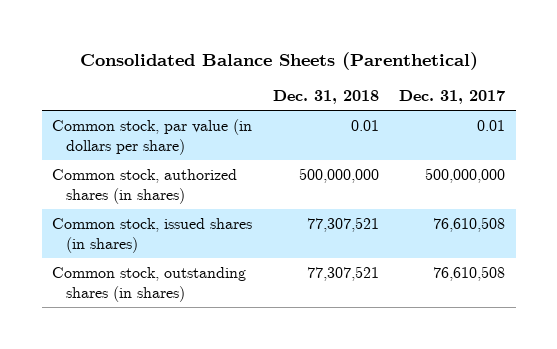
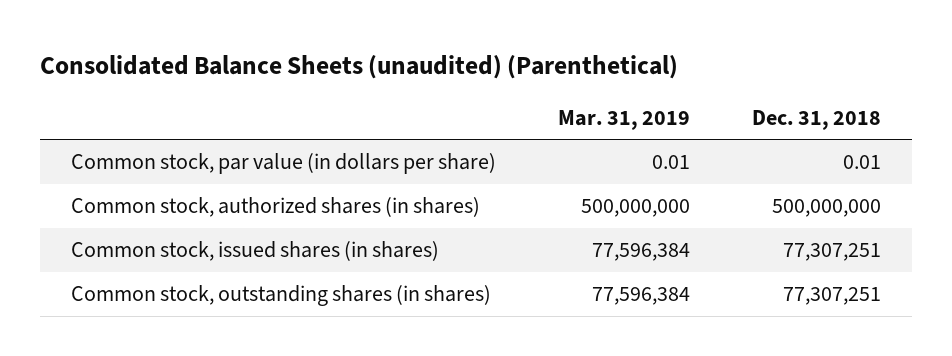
- Consolidated Balance Sheets (Parenthetical)
+ Consolidated Balance Sheets (unaudited) (Parenthetical)
- | Dec. 31, 2018 | Dec. 31, 2017
+ | Mar. 31, 2019 | Dec. 31, 2018
- Common stock, issued shares (in shares) | 77,307,521 | 76,610,508
- Common stock, outstanding shares (in shares) | 77,307,521 | 76,610,508
+ Common stock, issued shares (in shares) | 77,596,384 | 77,307,251
+ Common stock, outstanding shares (in shares) | 77,596,384 | 77,307,251

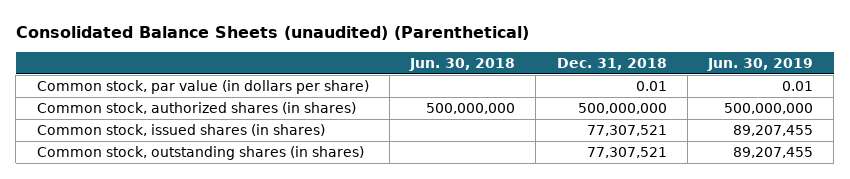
- | Mar. 31, 2019 | Dec. 31, 2018
+ | Jun. 30, 2018 | Dec. 31, 2018 | Jun. 30, 2019
- Common stock, issued shares (in shares) | 77,596,384 | 77,307,251
- Common stock, outstanding shares (in shares) | 77,596,384 | 77,307,251
+ Common stock, issued shares (in shares) | | 77,307,521 | 89,207,455
+ Common stock, outstanding shares (in shares) | | 77,307,521 | 89,207,455

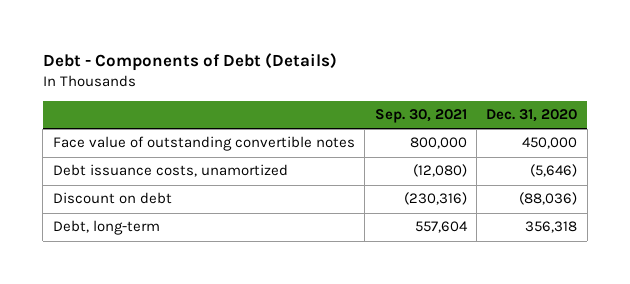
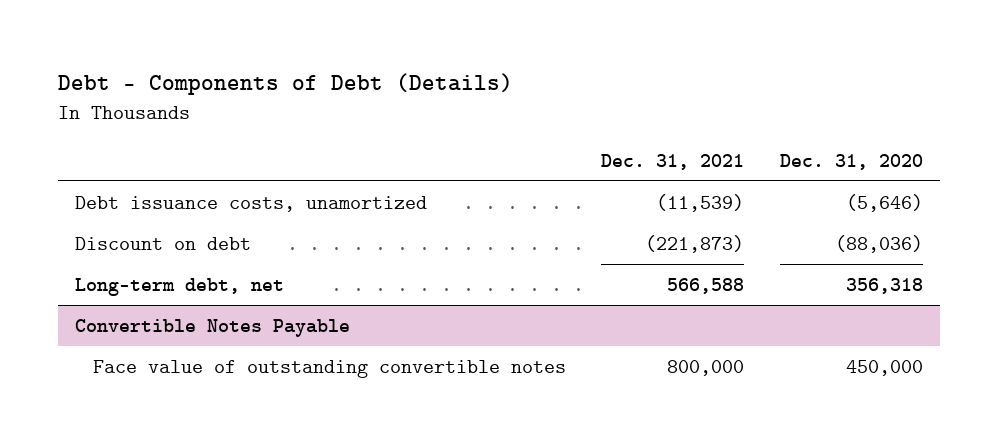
- | Sep. 30, 2021 | Dec. 31, 2020
+ | Dec. 31, 2021 | Dec. 31, 2020
- Face value of outstanding convertible notes | 800,000 | 450,000
- Debt, long-term | 557,604 | 356,318
+ Long-term debt, net | 566,588 | 356,318
+ Convertible Notes Payable
+ Face value of outstanding convertible notes | 800,000 | 450,000

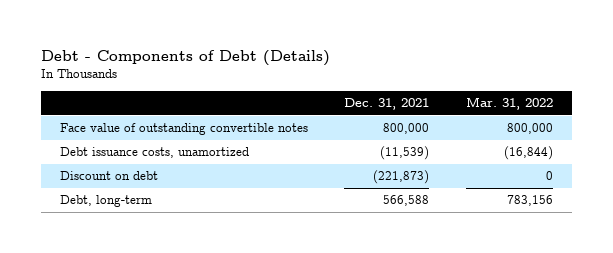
- | Dec. 31, 2021 | Dec. 31, 2020
+ | Dec. 31, 2021 | Mar. 31, 2022
+ Face value of outstanding convertible notes | 800,000 | 800,000
- Long-term debt, net | 566,588 | 356,318
- Convertible Notes Payable
- Face value of outstanding convertible notes | 800,000 | 450,000
+ Debt, long-term | 566,588 | 783,156

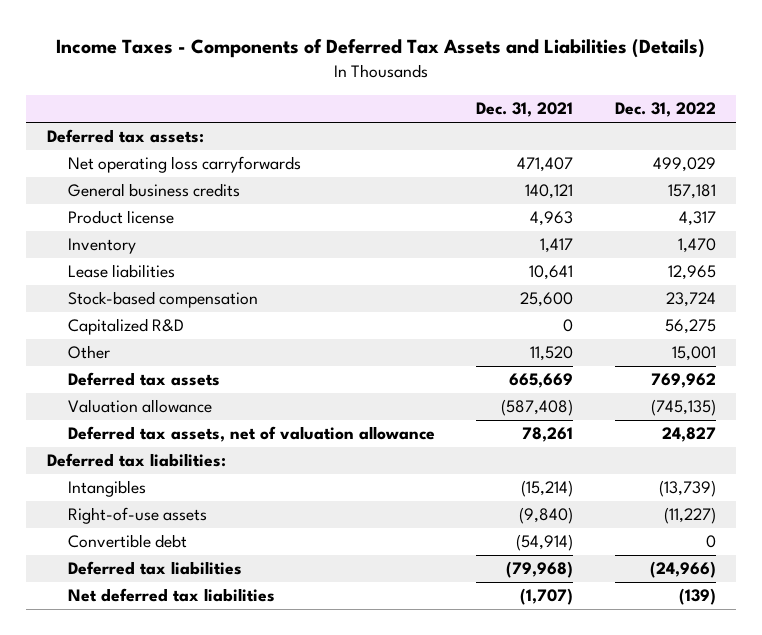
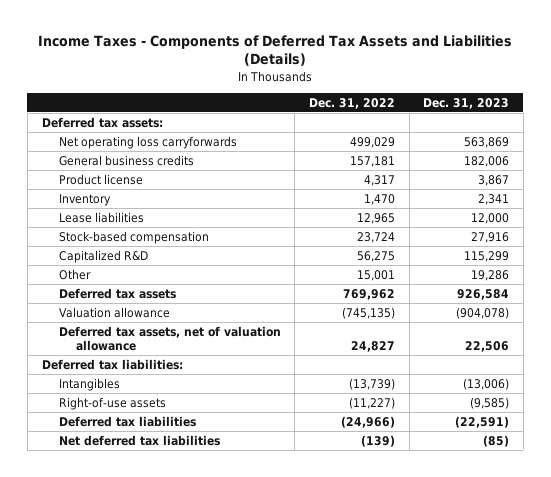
- | Dec. 31, 2021 | Dec. 31, 2022
+ | Dec. 31, 2022 | Dec. 31, 2023
- Convertible debt | (54,914) | 0

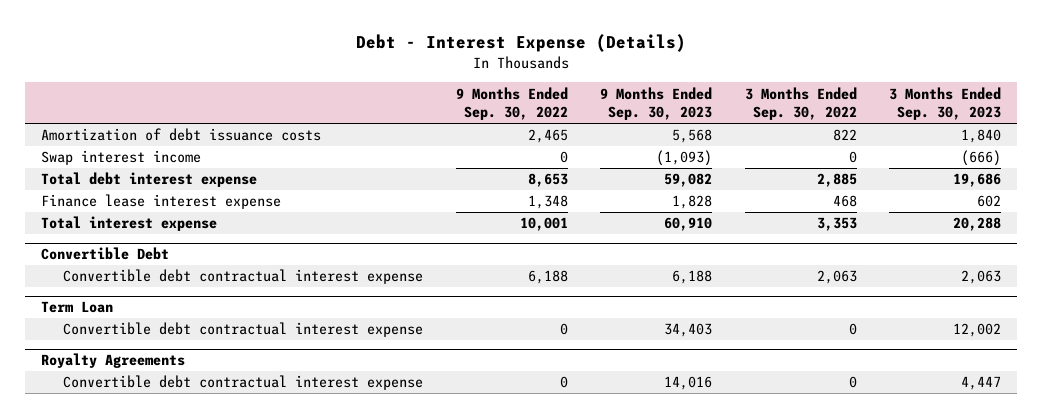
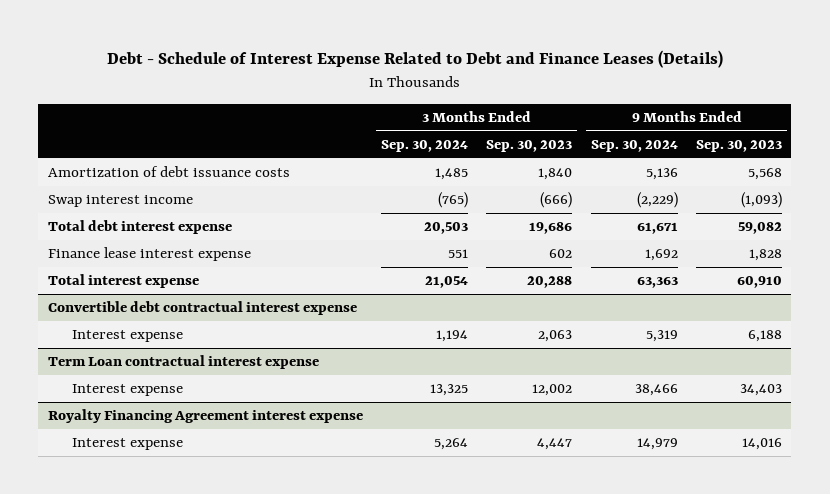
- Debt - Interest Expense (Details)
+ Debt - Schedule of Interest Expense Related to Debt and Finance Leases (Details)
- | 9 Months Ended Sep. 30, 2022 | 9 Months Ended Sep. 30, 2023 | 3 Months Ended Sep. 30, 2022 | 3 Months Ended Sep. 30, 2023
+ | 3 Months Ended Sep. 30, 2024 | 3 Months Ended Sep. 30, 2023 | 9 Months Ended Sep. 30, 2024 | 9 Months Ended Sep. 30, 2023
- Convertible Debt
- Convertible debt contractual interest expense | 6,188 | 6,188 | 2,063 | 2,063
- Term Loan
- Convertible debt contractual interest expense | 0 | 34,403 | 0 | 12,002
- Royalty Agreements
- Convertible debt contractual interest expense | 0 | 14,016 | 0 | 4,447
+ Convertible debt contractual interest expense
+ Interest expense | 1,194 | 2,063 | 5,319 | 6,188
+ Term Loan contractual interest expense
+ Interest expense | 13,325 | 12,002 | 38,466 | 34,403
+ Royalty Financing Agreement interest expense
+ Interest expense | 5,264 | 4,447 | 14,979 | 14,016

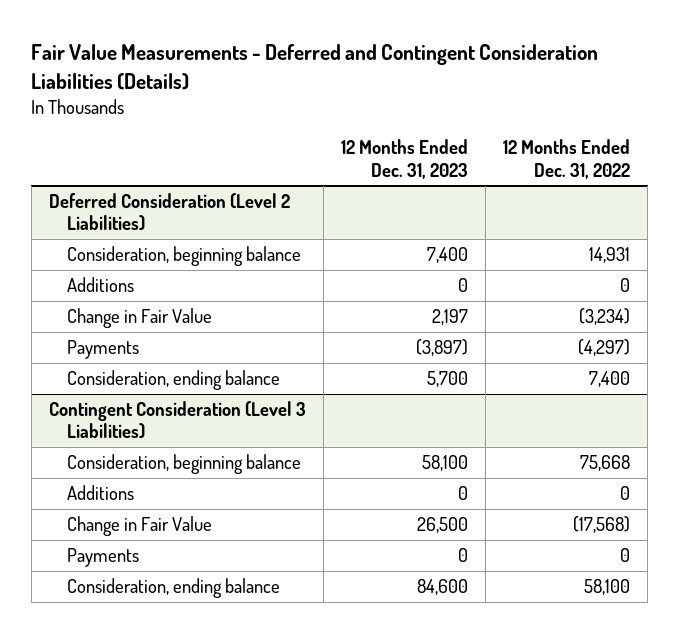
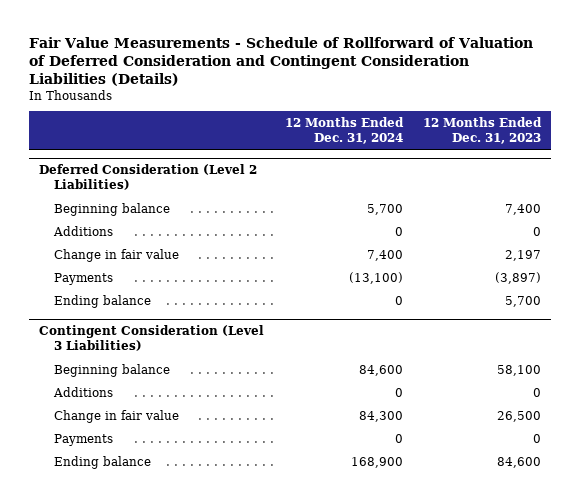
- Fair Value Measurements - Deferred and Contingent Consideration Liabilities (Details)
+ Fair Value Measurements - Schedule of Rollforward of Valuation of Deferred Consideration and Contingent Consideration Liabilities (Details)
- | 12 Months Ended Dec. 31, 2023 | 12 Months Ended Dec. 31, 2022
+ | 12 Months Ended Dec. 31, 2024 | 12 Months Ended Dec. 31, 2023
@ Deferred Consideration (Level 2 Liabilities)
- Consideration, beginning balance | 7,400 | 14,931
+ Beginning balance | 5,700 | 7,400
- Change in Fair Value | 2,197 | (3,234)
+ Change in fair value | 7,400 | 2,197
- Consideration, ending balance | 5,700 | 7,400
+ Ending balance | 0 | 5,700
@ Contingent Consideration (Level 3 Liabilities)
- Consideration, beginning balance | 58,100 | 75,668
+ Beginning balance | 84,600 | 58,100
- Change in Fair Value | 26,500 | (17,568)
+ Change in fair value | 84,300 | 26,500
- Consideration, ending balance | 84,600 | 58,100
+ Ending balance | 168,900 | 84,600

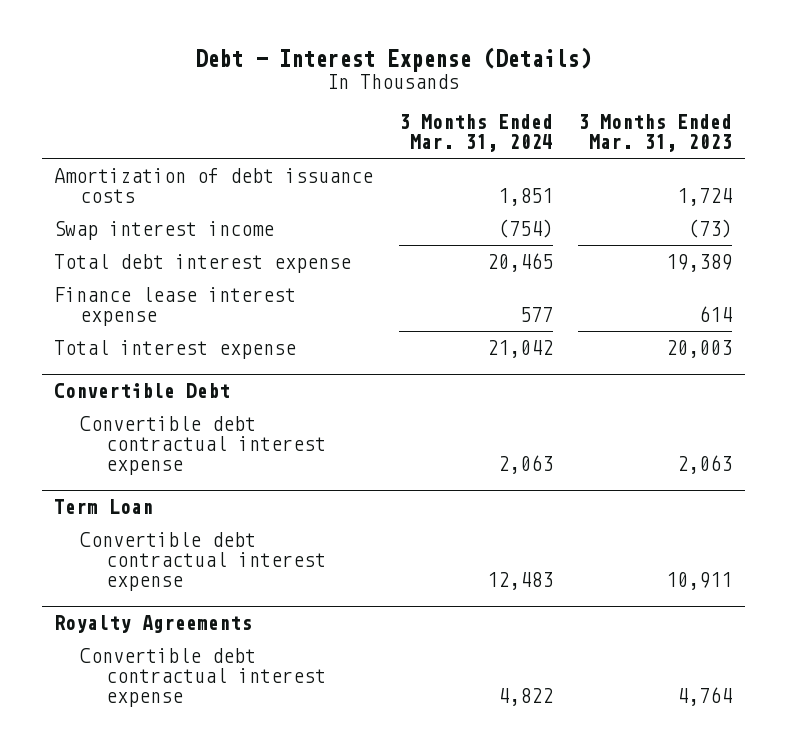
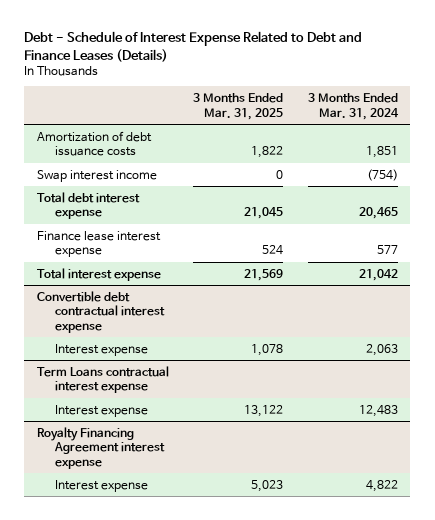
- Debt - Interest Expense (Details)
+ Debt - Schedule of Interest Expense Related to Debt and Finance Leases (Details)
- | 3 Months Ended Mar. 31, 2024 | 3 Months Ended Mar. 31, 2023
+ | 3 Months Ended Mar. 31, 2025 | 3 Months Ended Mar. 31, 2024
- Convertible Debt
- Convertible debt contractual interest expense | 2,063 | 2,063
- Term Loan
- Convertible debt contractual interest expense | 12,483 | 10,911
- Royalty Agreements
- Convertible debt contractual interest expense | 4,822 | 4,764
+ Convertible debt contractual interest expense
+ Interest expense | 1,078 | 2,063
+ Term Loans contractual interest expense
+ Interest expense | 13,122 | 12,483
+ Royalty Financing Agreement interest expense
+ Interest expense | 5,023 | 4,822

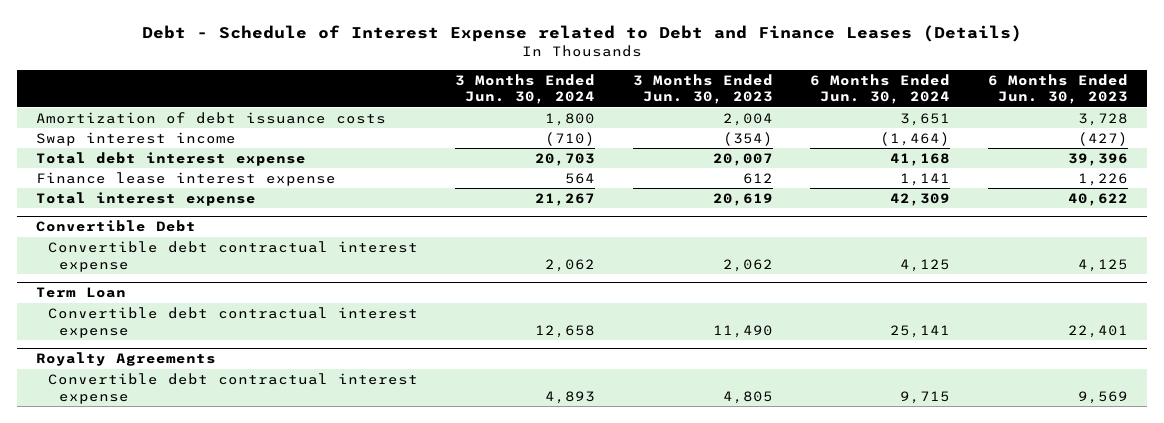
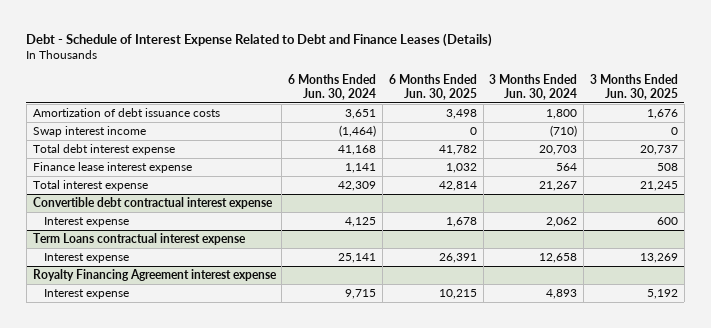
- Debt - Schedule of Interest Expense related to Debt and Finance Leases (Details)
+ Debt - Schedule of Interest Expense Related to Debt and Finance Leases (Details)
- | 3 Months Ended Jun. 30, 2024 | 3 Months Ended Jun. 30, 2023 | 6 Months Ended Jun. 30, 2024 | 6 Months Ended Jun. 30, 2023
+ | 6 Months Ended Jun. 30, 2024 | 6 Months Ended Jun. 30, 2025 | 3 Months Ended Jun. 30, 2024 | 3 Months Ended Jun. 30, 2025
- Convertible Debt
- Convertible debt contractual interest expense | 2,062 | 2,062 | 4,125 | 4,125
- Term Loan
- Convertible debt contractual interest expense | 12,658 | 11,490 | 25,141 | 22,401
- Royalty Agreements
- Convertible debt contractual interest expense | 4,893 | 4,805 | 9,715 | 9,569
+ Convertible debt contractual interest expense
+ Interest expense | 4,125 | 1,678 | 2,062 | 600
+ Term Loans contractual interest expense
+ Interest expense | 25,141 | 26,391 | 12,658 | 13,269
+ Royalty Financing Agreement interest expense
+ Interest expense | 9,715 | 10,215 | 4,893 | 5,192

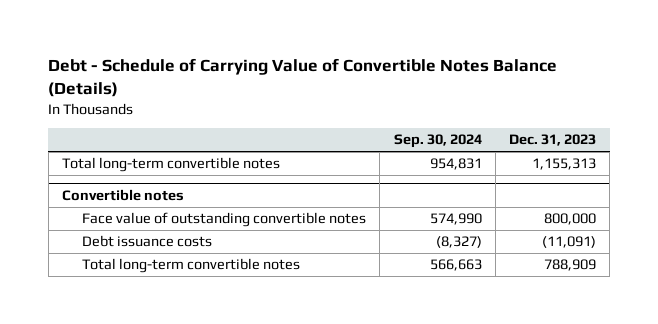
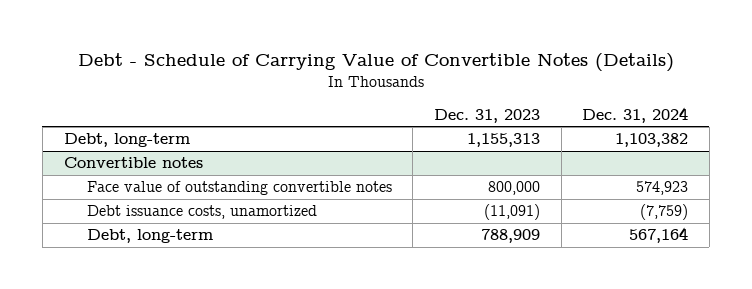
- Debt - Schedule of Carrying Value of Convertible Notes Balance (Details)
+ Debt - Schedule of Carrying Value of Convertible Notes (Details)
- | Sep. 30, 2024 | Dec. 31, 2023
+ | Dec. 31, 2023 | Dec. 31, 2024
- Total long-term convertible notes | 954,831 | 1,155,313
+ Debt, long-term | 1,155,313 | 1,103,382
@ Convertible notes
- Debt issuance costs | (8,327) | (11,091)
- Total long-term convertible notes | 566,663 | 788,909
+ Debt issuance costs, unamortized | (11,091) | (7,759)
+ Debt, long-term | 788,909 | 567,164

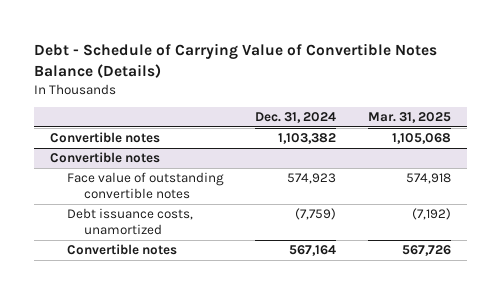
- Debt - Schedule of Carrying Value of Convertible Notes (Details)
+ Debt - Schedule of Carrying Value of Convertible Notes Balance (Details)
- | Dec. 31, 2023 | Dec. 31, 2024
+ | Dec. 31, 2024 | Mar. 31, 2025
- Debt, long-term | 1,155,313 | 1,103,382
+ Convertible notes | 1,103,382 | 1,105,068
@ Convertible notes
- Debt, long-term | 788,909 | 567,164
+ Convertible notes | 567,164 | 567,726

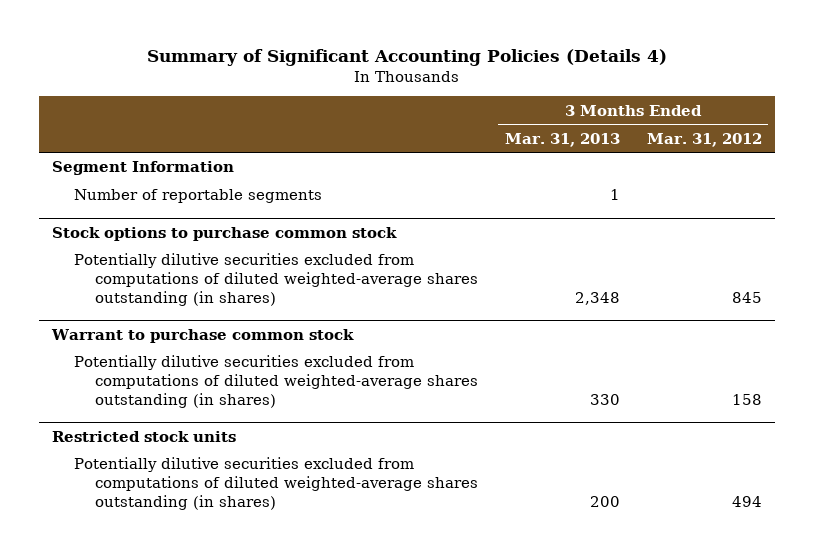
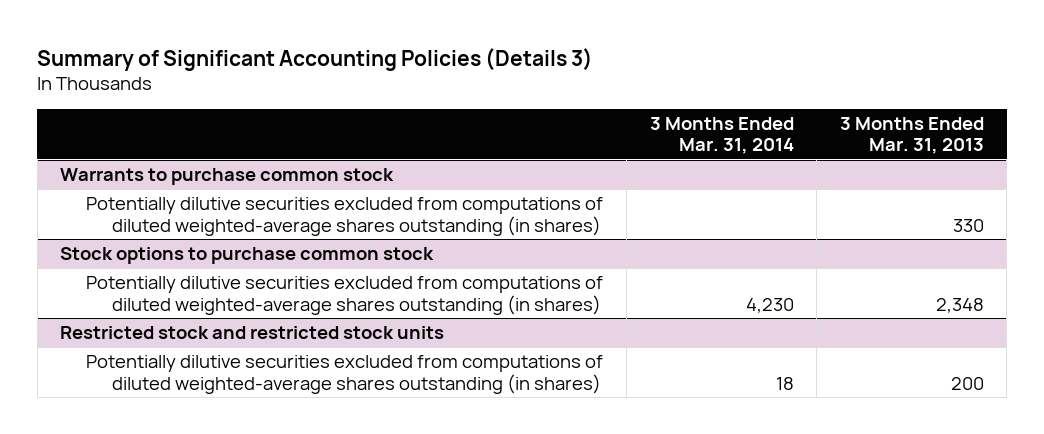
- Summary of Significant Accounting Policies (Details 4)
+ Summary of Significant Accounting Policies (Details 3)
- | 3 Months Ended Mar. 31, 2013 | 3 Months Ended Mar. 31, 2012
+ | 3 Months Ended Mar. 31, 2014 | 3 Months Ended Mar. 31, 2013
- Segment Information
- Number of reportable segments | 1 |
+ Warrants to purchase common stock
+ Potentially dilutive securities excluded from computations of diluted weighted-average shares outstanding (in shares) | | 330
- Warrant to purchase common stock
- Potentially dilutive securities excluded from computations of diluted weighted-average shares outstanding (in shares) | 330 | 158
- Restricted stock units
+ Restricted stock and restricted stock units

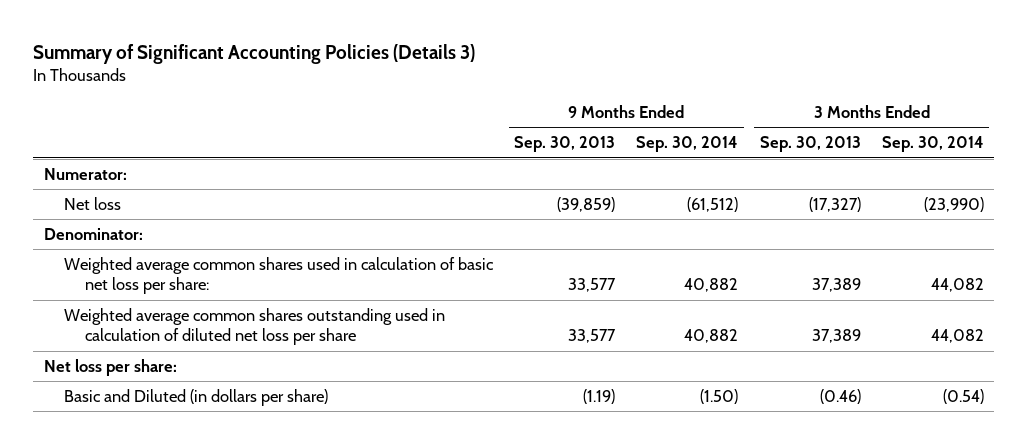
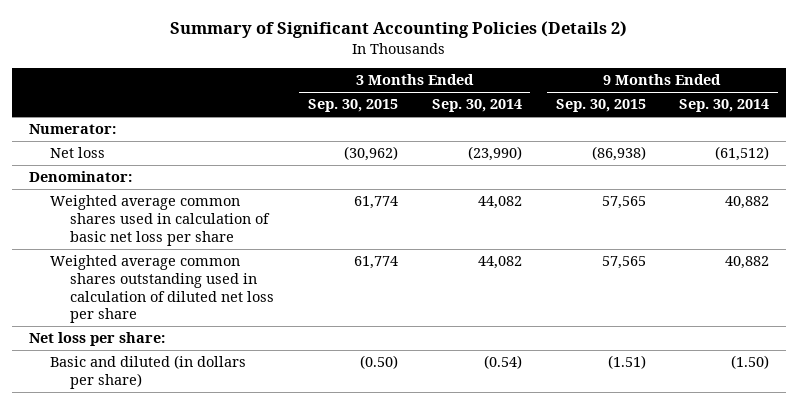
- Summary of Significant Accounting Policies (Details 3)
+ Summary of Significant Accounting Policies (Details 2)
- | 9 Months Ended Sep. 30, 2013 | 9 Months Ended Sep. 30, 2014 | 3 Months Ended Sep. 30, 2013 | 3 Months Ended Sep. 30, 2014
+ | 3 Months Ended Sep. 30, 2015 | 3 Months Ended Sep. 30, 2014 | 9 Months Ended Sep. 30, 2015 | 9 Months Ended Sep. 30, 2014
- Weighted average common shares used in calculation of basic net loss per share: | 33,577 | 40,882 | 37,389 | 44,082
+ Weighted average common shares used in calculation of basic net loss per share | 61,774 | 44,082 | 57,565 | 40,882
- Basic and Diluted (in dollars per share) | (1.19) | (1.50) | (0.46) | (0.54)
+ Basic and diluted (in dollars per share) | (0.50) | (0.54) | (1.51) | (1.50)

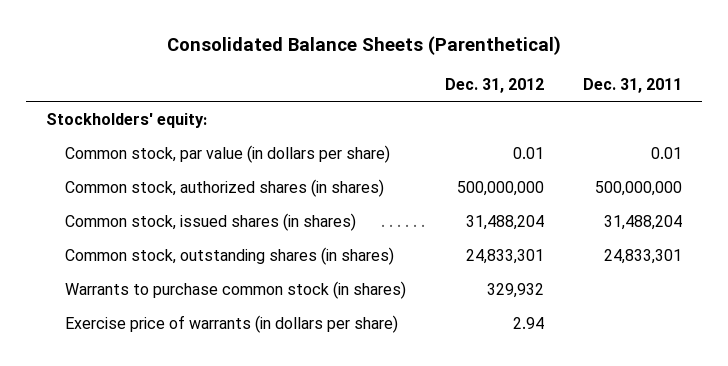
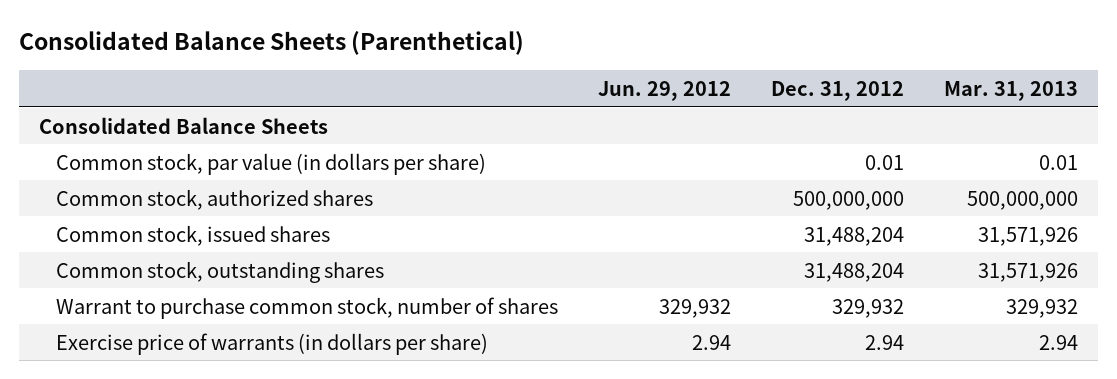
- | Dec. 31, 2012 | Dec. 31, 2011
+ | Jun. 29, 2012 | Dec. 31, 2012 | Mar. 31, 2013
- Stockholders' equity:
+ Consolidated Balance Sheets
- Common stock, authorized shares (in shares) | 500,000,000 | 500,000,000
- Common stock, issued shares (in shares) | 31,488,204 | 31,488,204
- Common stock, outstanding shares (in shares) | 24,833,301 | 24,833,301
- Warrants to purchase common stock (in shares) | 329,932 |
+ Common stock, authorized shares | | 500,000,000 | 500,000,000
+ Common stock, issued shares | | 31,488,204 | 31,571,926
+ Common stock, outstanding shares | | 31,488,204 | 31,571,926
+ Warrant to purchase common stock, number of shares | 329,932 | 329,932 | 329,932

